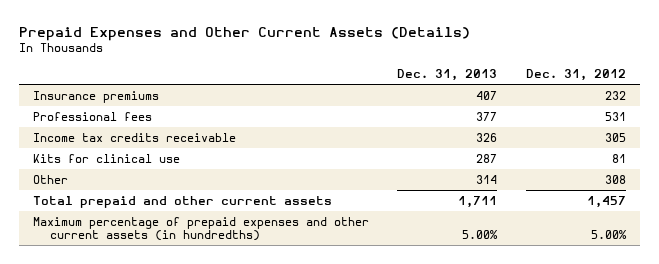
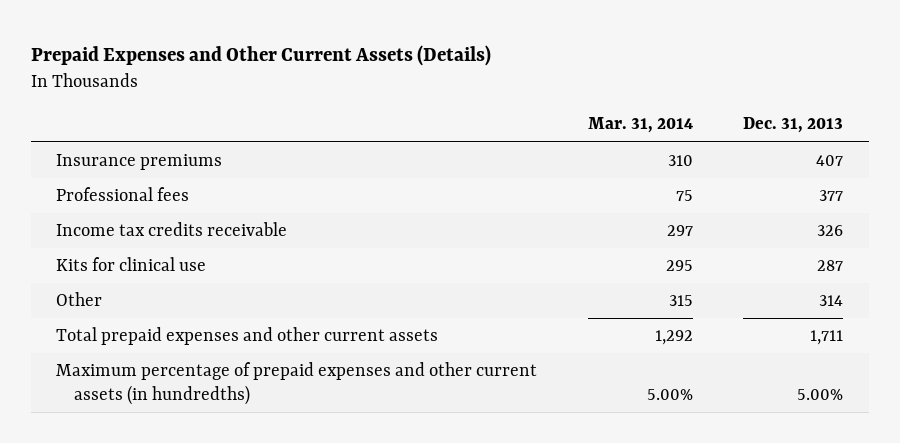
- | Dec. 31, 2013 | Dec. 31, 2012
+ | Mar. 31, 2014 | Dec. 31, 2013
- Total prepaid and other current assets | 1,711 | 1,457
+ Total prepaid expenses and other current assets | 1,292 | 1,711

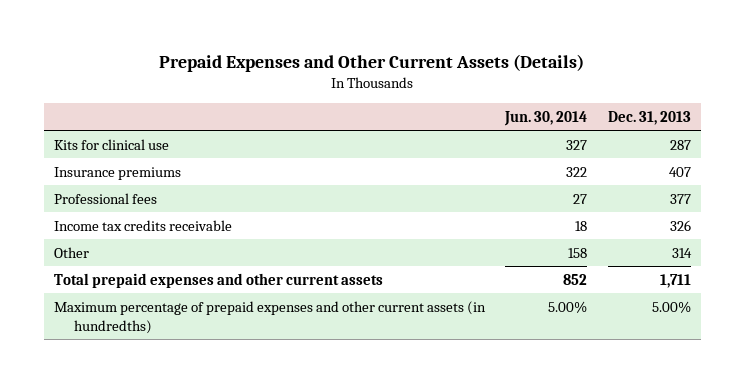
- | Mar. 31, 2014 | Dec. 31, 2013
+ | Jun. 30, 2014 | Dec. 31, 2013
moved up: Kits for clinical use | 327 | 287

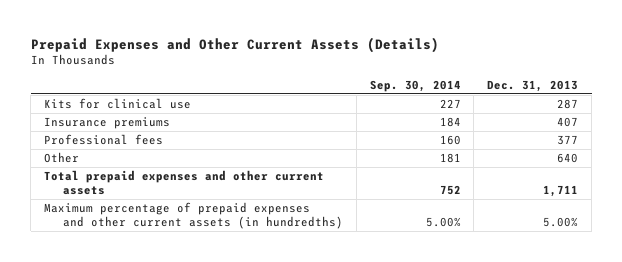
- | Jun. 30, 2014 | Dec. 31, 2013
+ | Sep. 30, 2014 | Dec. 31, 2013
- Income tax credits receivable | 18 | 326
- Other | 158 | 314
+ Other | 181 | 640

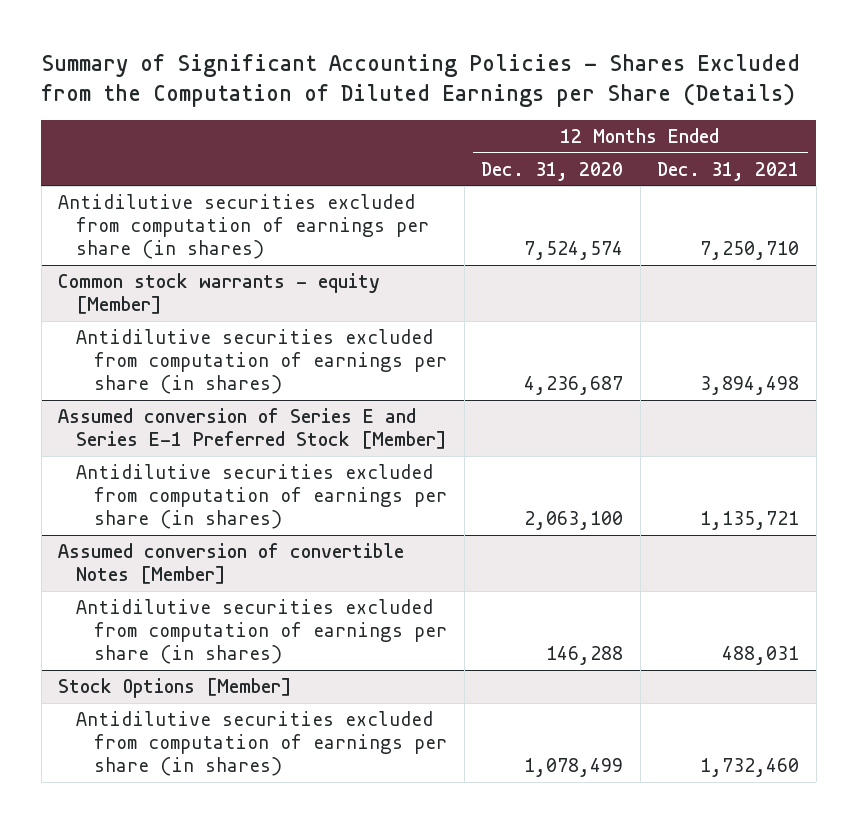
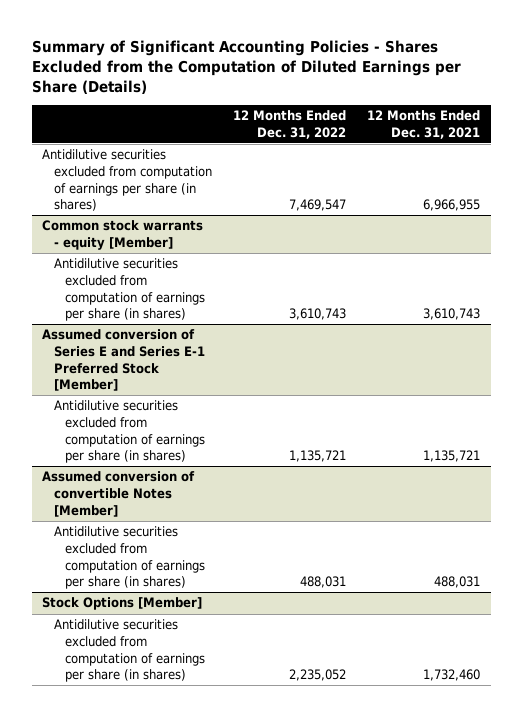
- | 12 Months Ended Dec. 31, 2020 | 12 Months Ended Dec. 31, 2021
+ | 12 Months Ended Dec. 31, 2022 | 12 Months Ended Dec. 31, 2021
- Antidilutive securities excluded from computation of earnings per share (in shares) | 7,524,574 | 7,250,710
+ Antidilutive securities excluded from computation of earnings per share (in shares) | 7,469,547 | 6,966,955
@ Common stock warrants - equity [Member]
- Antidilutive securities excluded from computation of earnings per share (in shares) | 4,236,687 | 3,894,498
+ Antidilutive securities excluded from computation of earnings per share (in shares) | 3,610,743 | 3,610,743

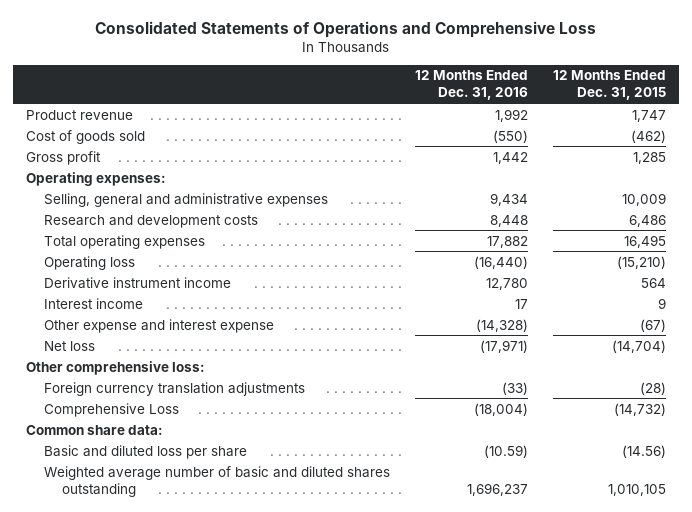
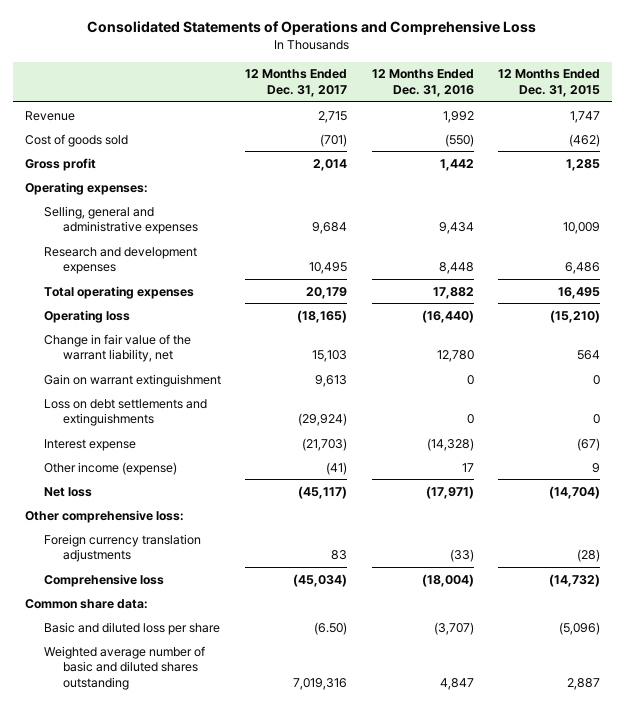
- | 12 Months Ended Dec. 31, 2016 | 12 Months Ended Dec. 31, 2015
+ | 12 Months Ended Dec. 31, 2017 | 12 Months Ended Dec. 31, 2016 | 12 Months Ended Dec. 31, 2015
- Product revenue | 1,992 | 1,747
+ Revenue | 2,715 | 1,992 | 1,747
- Research and development costs | 8,448 | 6,486
+ Research and development expenses | 10,495 | 8,448 | 6,486
- Derivative instrument income | 12,780 | 564
- Interest income | 17 | 9
- Other expense and interest expense | (14,328) | (67)
+ Change in fair value of the warrant liability, net | 15,103 | 12,780 | 564
+ Gain on warrant extinguishment | 9,613 | 0 | 0
+ Loss on debt settlements and extinguishments | (29,924) | 0 | 0
+ Interest expense | (21,703) | (14,328) | (67)
+ Other income (expense) | (41) | 17 | 9
- Comprehensive Loss | (18,004) | (14,732)
+ Comprehensive loss | (45,034) | (18,004) | (14,732)
- Basic and diluted loss per share | (10.59) | (14.56)
- Weighted average number of basic and diluted shares outstanding | 1,696,237 | 1,010,105
+ Basic and diluted loss per share | (6.50) | (3,707) | (5,096)
+ Weighted average number of basic and diluted shares outstanding | 7,019,316 | 4,847 | 2,887

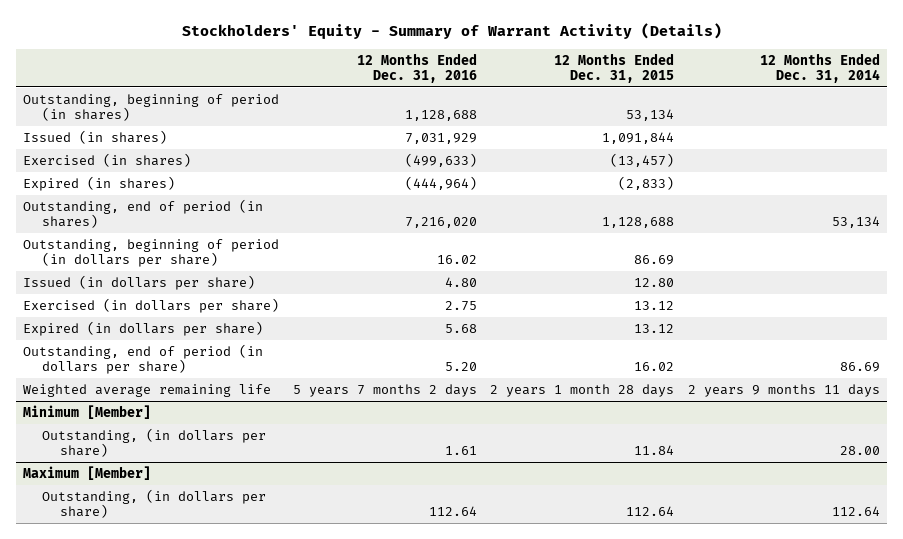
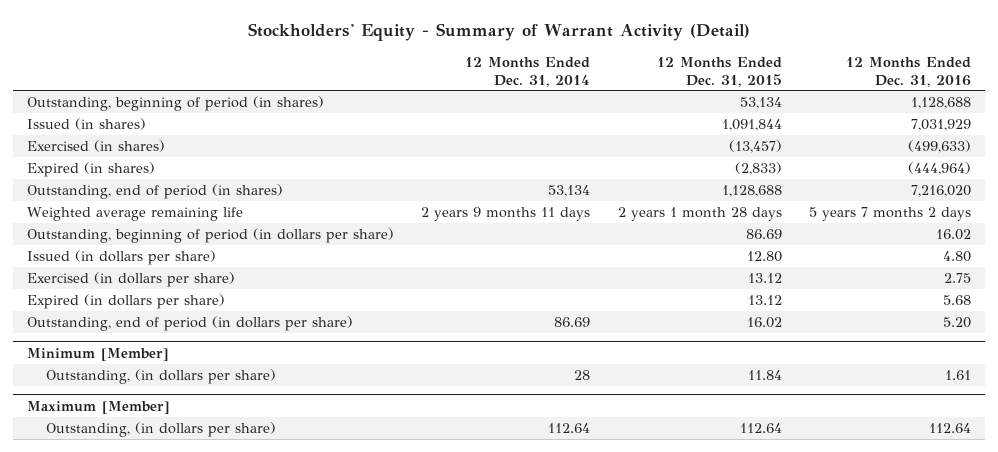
- Stockholders' Equity - Summary of Warrant Activity (Details)
+ Stockholders' Equity - Summary of Warrant Activity (Detail)
- | 12 Months Ended Dec. 31, 2016 | 12 Months Ended Dec. 31, 2015 | 12 Months Ended Dec. 31, 2014
+ | 12 Months Ended Dec. 31, 2014 | 12 Months Ended Dec. 31, 2015 | 12 Months Ended Dec. 31, 2016
moved up: Weighted average remaining life | 2 years 9 months 11 days | 2 years 1 month 28 days | 5 years 7 months 2 days
@ Minimum [Member]
- Outstanding, (in dollars per share) | 1.61 | 11.84 | 28.00
+ Outstanding, (in dollars per share) | 28 | 11.84 | 1.61

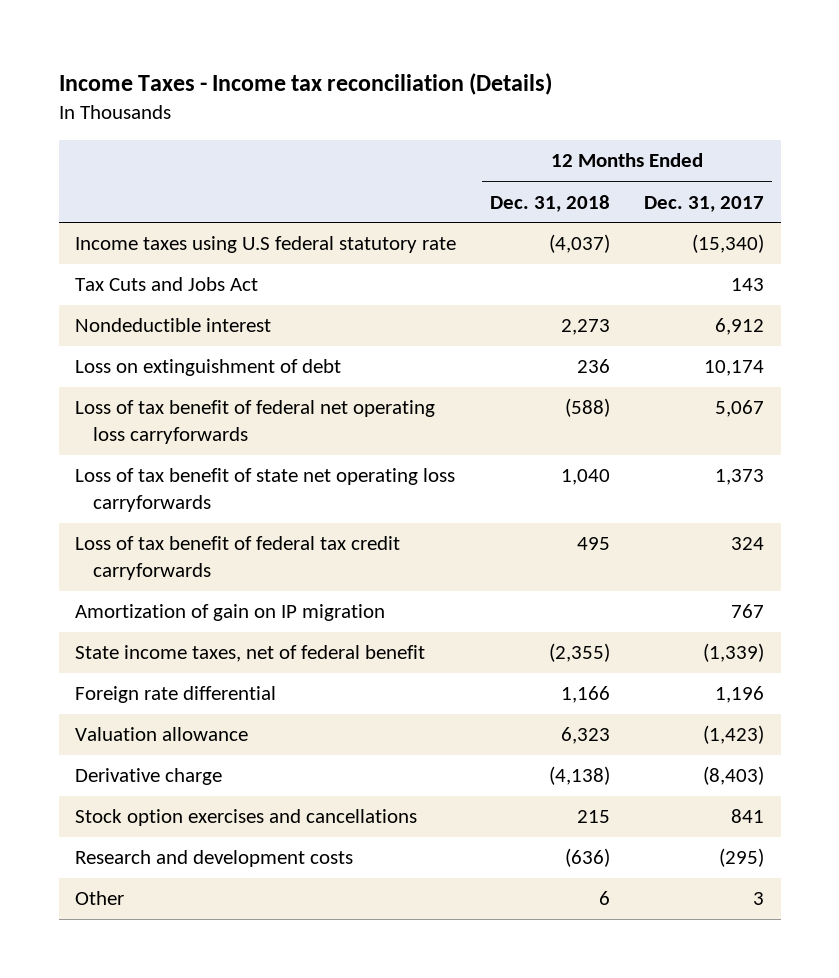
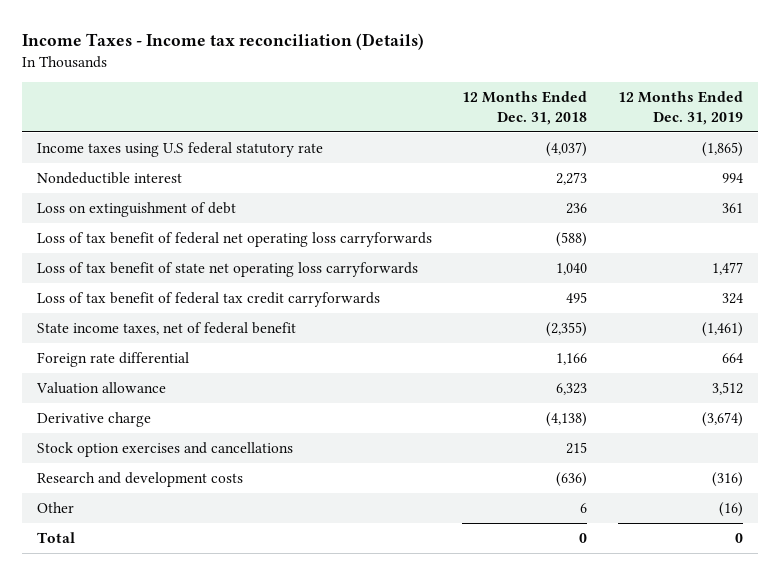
- | 12 Months Ended Dec. 31, 2018 | 12 Months Ended Dec. 31, 2017
+ | 12 Months Ended Dec. 31, 2018 | 12 Months Ended Dec. 31, 2019
- Tax Cuts and Jobs Act | | 143
- Amortization of gain on IP migration | | 767
+ Total | 0 | 0

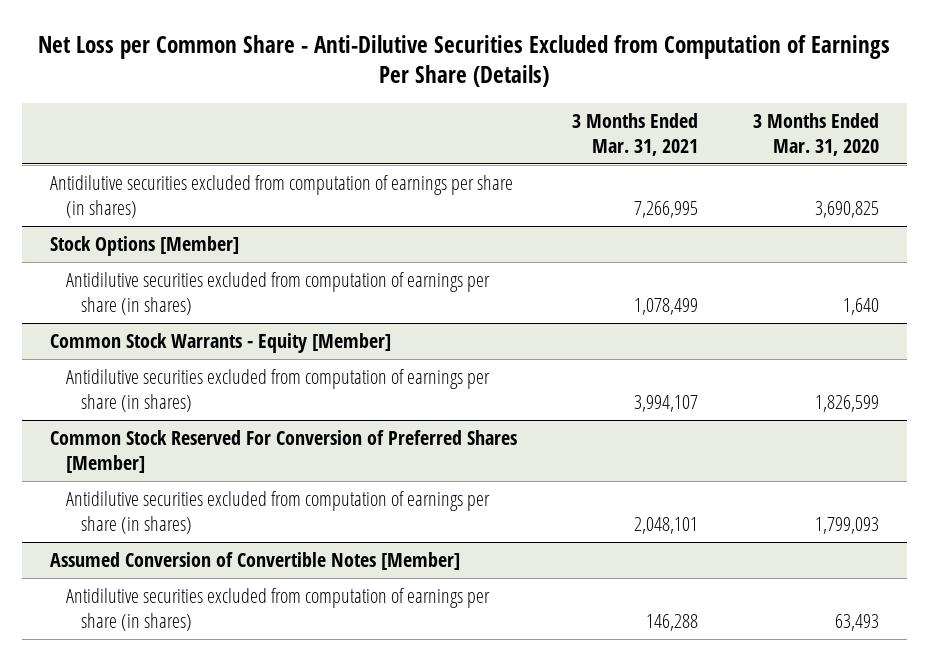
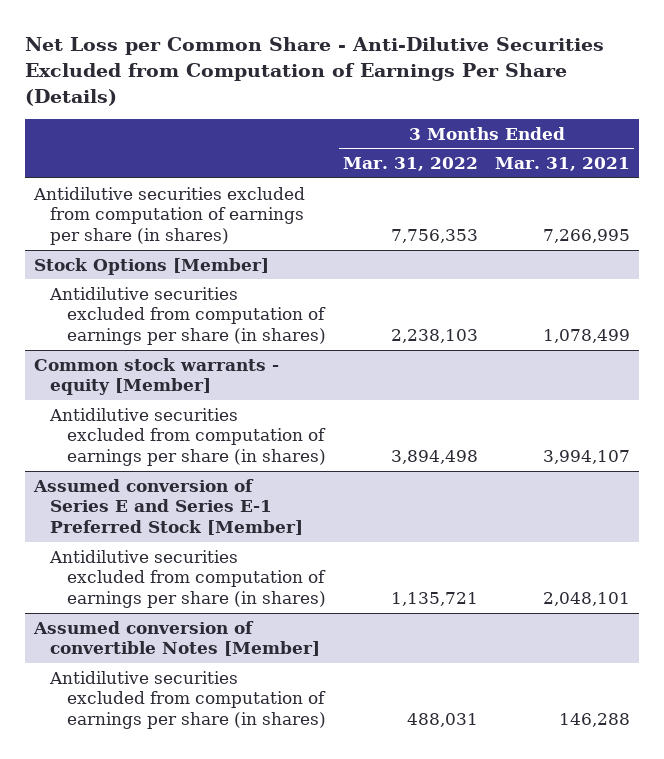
- | 3 Months Ended Mar. 31, 2021 | 3 Months Ended Mar. 31, 2020
+ | 3 Months Ended Mar. 31, 2022 | 3 Months Ended Mar. 31, 2021
- Common Stock Warrants - Equity [Member]
+ Common stock warrants - equity [Member]
- Common Stock Reserved For Conversion of Preferred Shares [Member]
+ Assumed conversion of Series E and Series E-1 Preferred Stock [Member]
- Assumed Conversion of Convertible Notes [Member]
+ Assumed conversion of convertible Notes [Member]

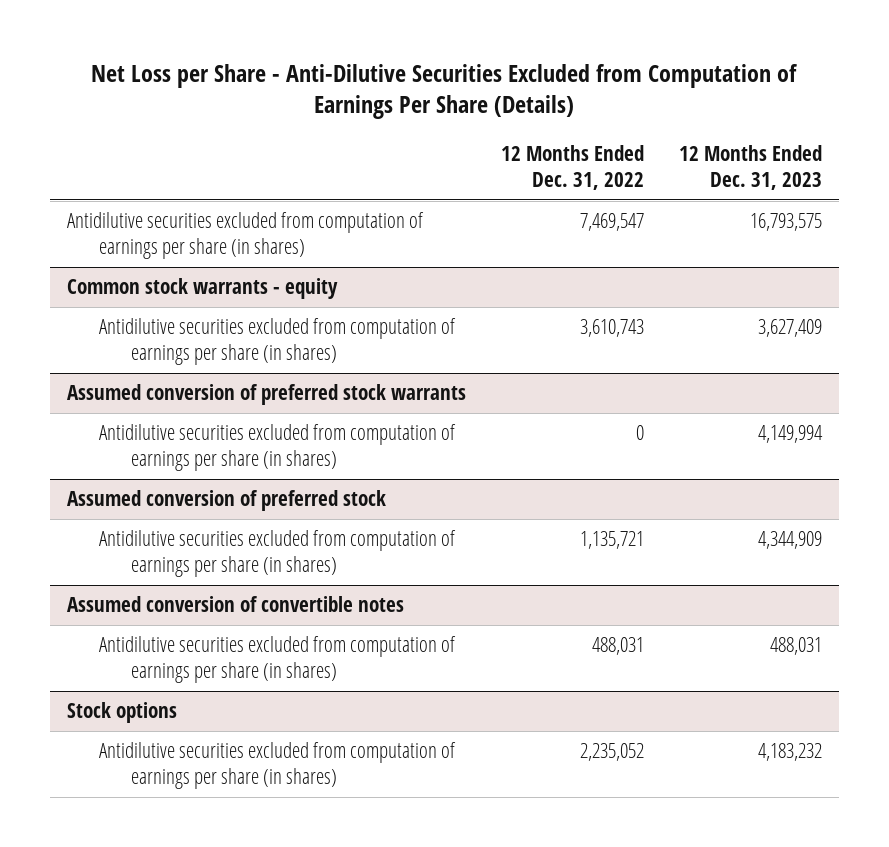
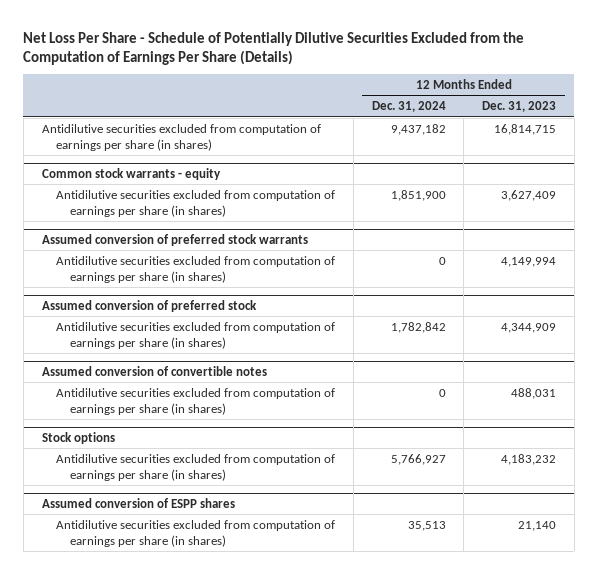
- Net Loss per Share - Anti-Dilutive Securities Excluded from Computation of Earnings Per Share (Details)
+ Net Loss Per Share - Schedule of Potentially Dilutive Securities Excluded from the Computation of Earnings Per Share (Details)
- | 12 Months Ended Dec. 31, 2022 | 12 Months Ended Dec. 31, 2023
+ | 12 Months Ended Dec. 31, 2024 | 12 Months Ended Dec. 31, 2023
- Antidilutive securities excluded from computation of earnings per share (in shares) | 7,469,547 | 16,793,575
+ Antidilutive securities excluded from computation of earnings per share (in shares) | 9,437,182 | 16,814,715
+ Assumed conversion of ESPP shares
+ Antidilutive securities excluded from computation of earnings per share (in shares) | 35,513 | 21,140

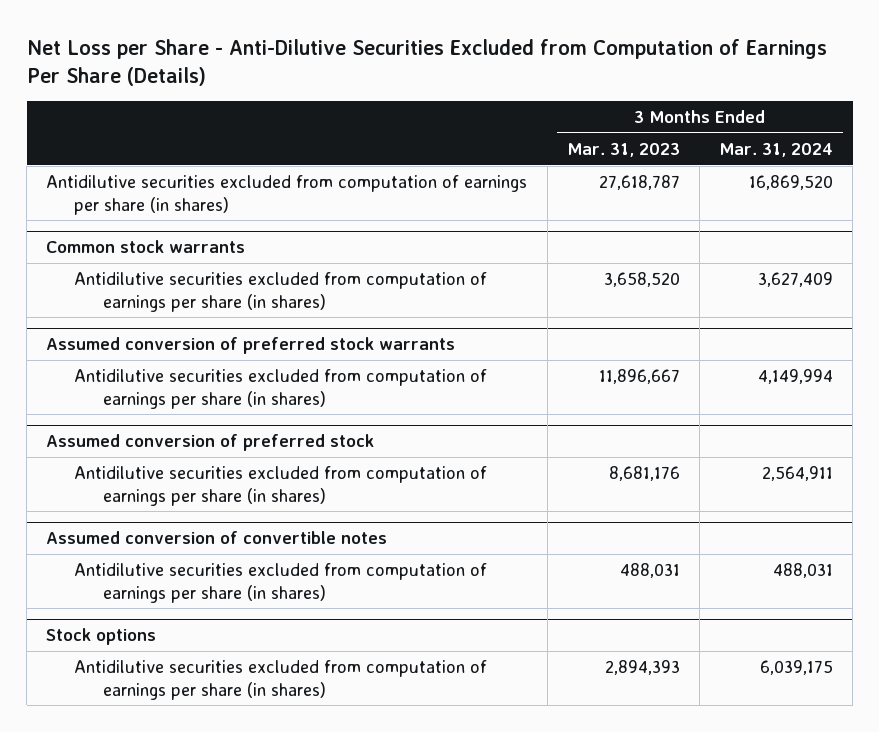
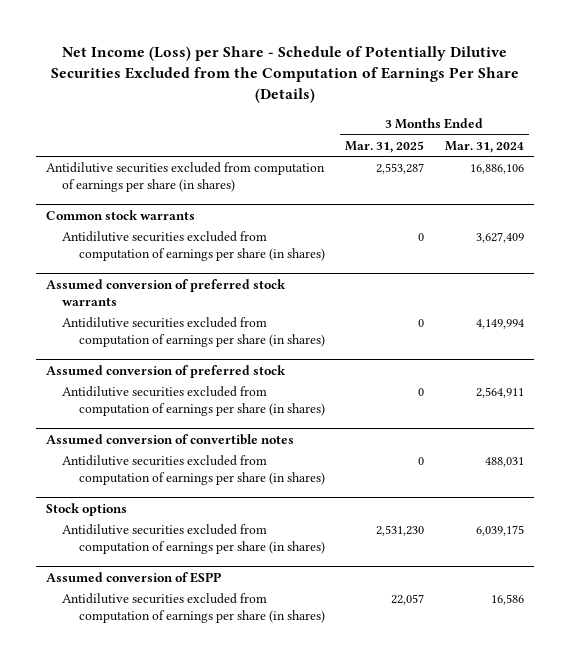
- Net Loss per Share - Anti-Dilutive Securities Excluded from Computation of Earnings Per Share (Details)
+ Net Income (Loss) per Share - Schedule of Potentially Dilutive Securities Excluded from the Computation of Earnings Per Share (Details)
- | 3 Months Ended Mar. 31, 2023 | 3 Months Ended Mar. 31, 2024
+ | 3 Months Ended Mar. 31, 2025 | 3 Months Ended Mar. 31, 2024
- Antidilutive securities excluded from computation of earnings per share (in shares) | 27,618,787 | 16,869,520
+ Antidilutive securities excluded from computation of earnings per share (in shares) | 2,553,287 | 16,886,106
+ Assumed conversion of ESPP
+ Antidilutive securities excluded from computation of earnings per share (in shares) | 22,057 | 16,586

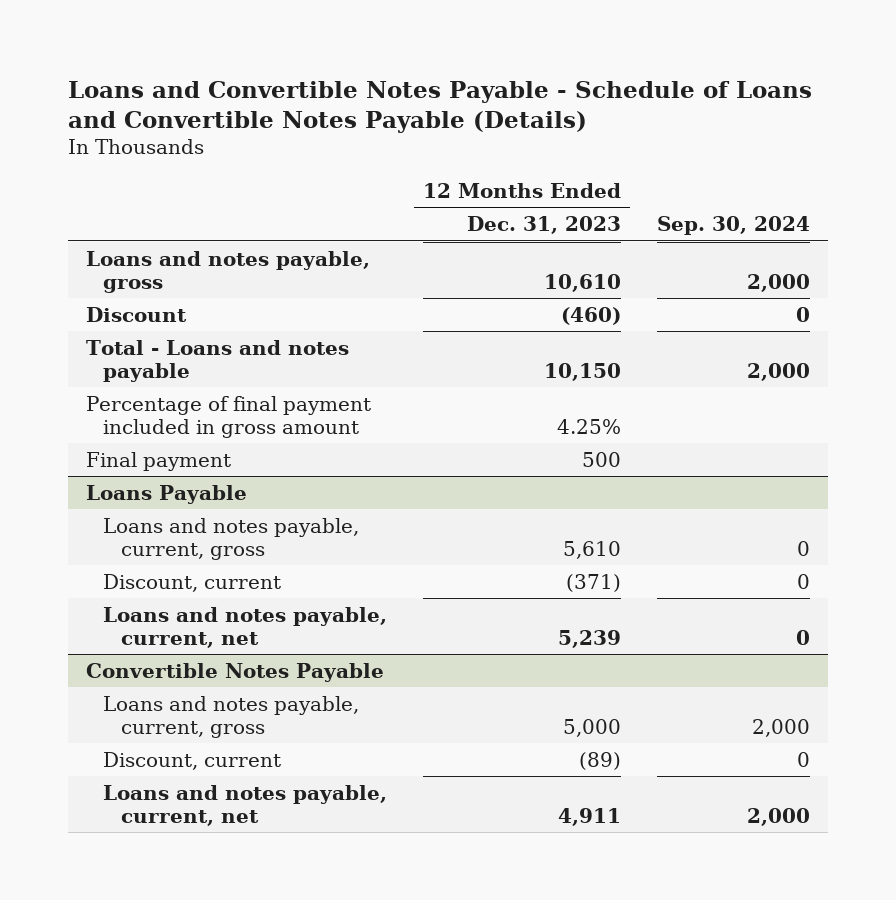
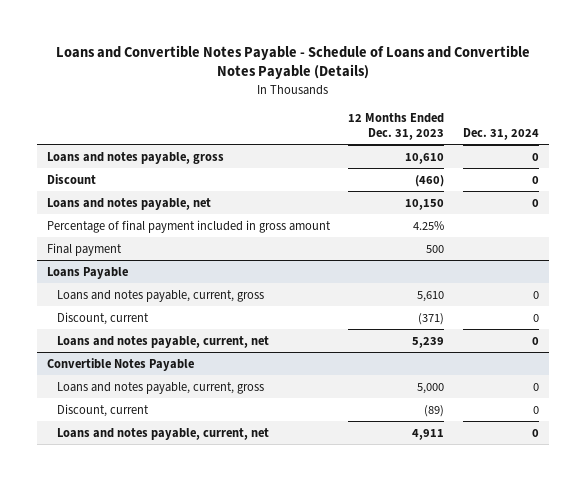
- | 12 Months Ended Dec. 31, 2023 | Sep. 30, 2024
+ | 12 Months Ended Dec. 31, 2023 | Dec. 31, 2024
- Total - Loans and notes payable | 10,150 | 2,000
+ Loans and notes payable, net | 10,150 | 0

